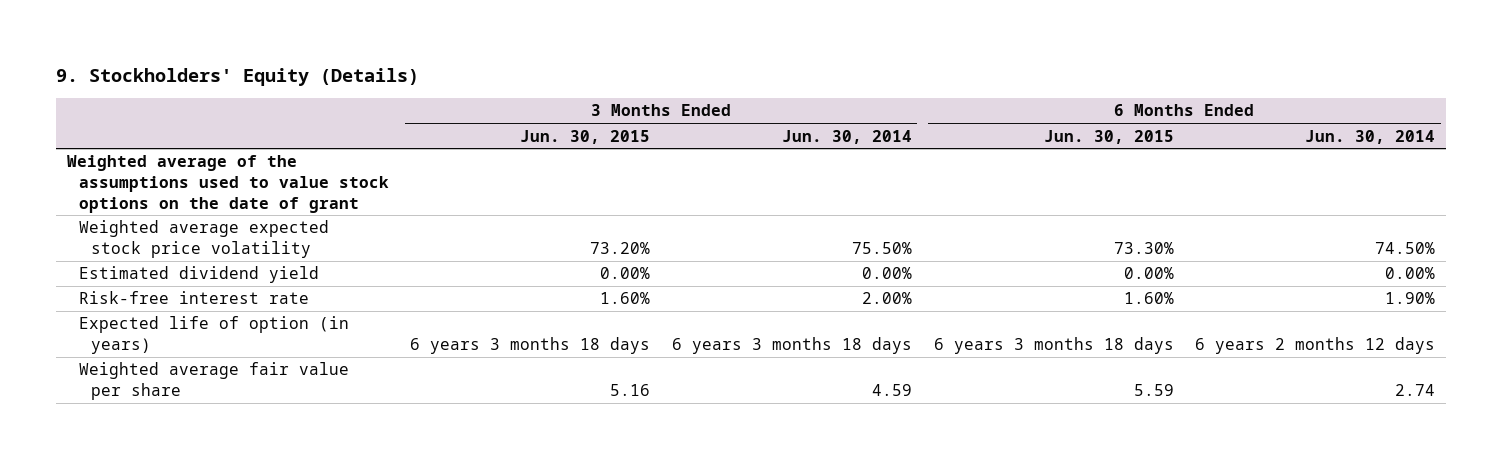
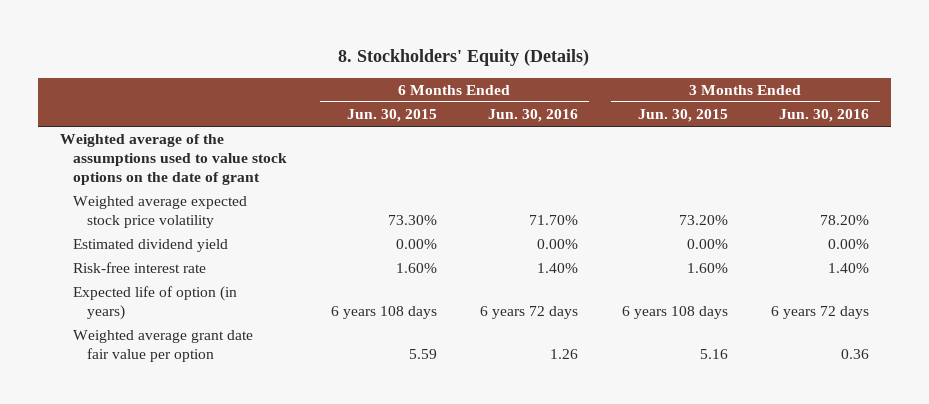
- 9. Stockholders' Equity (Details)
+ 8. Stockholders' Equity (Details)
- | 3 Months Ended Jun. 30, 2015 | 3 Months Ended Jun. 30, 2014 | 6 Months Ended Jun. 30, 2015 | 6 Months Ended Jun. 30, 2014
+ | 6 Months Ended Jun. 30, 2015 | 6 Months Ended Jun. 30, 2016 | 3 Months Ended Jun. 30, 2015 | 3 Months Ended Jun. 30, 2016
- Expected life of option (in years) | 6 years 3 months 18 days | 6 years 3 months 18 days | 6 years 3 months 18 days | 6 years 2 months 12 days
- Weighted average fair value per share | 5.16 | 4.59 | 5.59 | 2.74
+ Expected life of option (in years) | 6 years 108 days | 6 years 72 days | 6 years 108 days | 6 years 72 days
+ Weighted average grant date fair value per option | 5.59 | 1.26 | 5.16 | 0.36

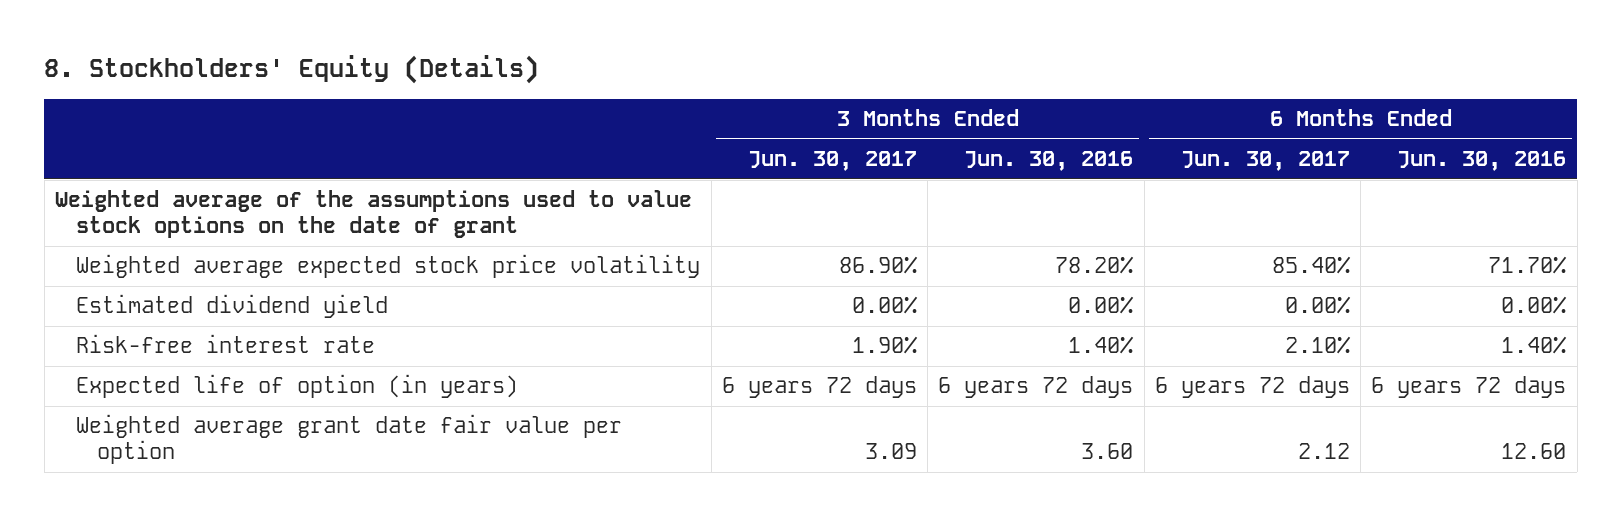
- | 6 Months Ended Jun. 30, 2015 | 6 Months Ended Jun. 30, 2016 | 3 Months Ended Jun. 30, 2015 | 3 Months Ended Jun. 30, 2016
+ | 3 Months Ended Jun. 30, 2017 | 3 Months Ended Jun. 30, 2016 | 6 Months Ended Jun. 30, 2017 | 6 Months Ended Jun. 30, 2016
- Weighted average grant date fair value per option | 5.59 | 1.26 | 5.16 | 0.36
+ Weighted average grant date fair value per option | 3.09 | 3.60 | 2.12 | 12.60

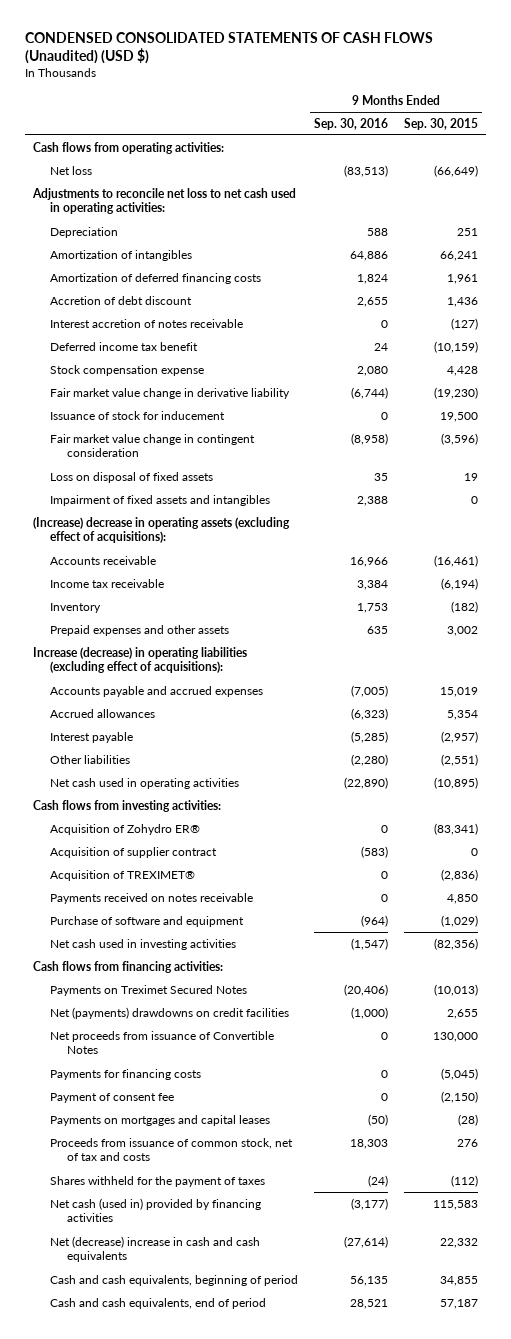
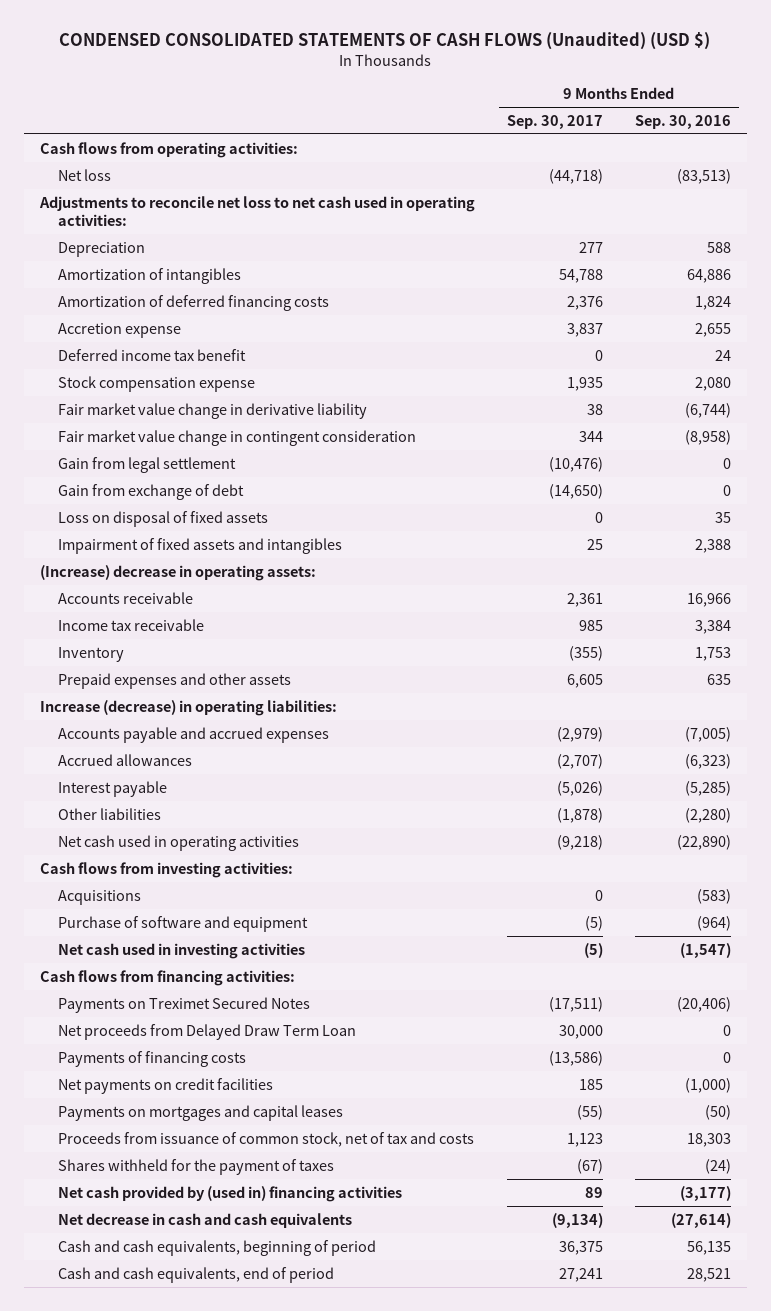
- | 9 Months Ended Sep. 30, 2016 | 9 Months Ended Sep. 30, 2015
+ | 9 Months Ended Sep. 30, 2017 | 9 Months Ended Sep. 30, 2016
- Accretion of debt discount | 2,655 | 1,436
- Interest accretion of notes receivable | 0 | (127)
+ Accretion expense | 3,837 | 2,655
- Issuance of stock for inducement | 0 | 19,500
+ Gain from legal settlement | (10,476) | 0
+ Gain from exchange of debt | (14,650) | 0
- (Increase) decrease in operating assets (excluding effect of acquisitions):
+ (Increase) decrease in operating assets:
- Increase (decrease) in operating liabilities (excluding effect of acquisitions):
+ Increase (decrease) in operating liabilities:
- Acquisition of Zohydro ER® | 0 | (83,341)
- Acquisition of supplier contract | (583) | 0
- Acquisition of TREXIMET® | 0 | (2,836)
- Payments received on notes receivable | 0 | 4,850
+ Acquisitions | 0 | (583)
- Net (payments) drawdowns on credit facilities | (1,000) | 2,655
- Net proceeds from issuance of Convertible Notes | 0 | 130,000
- Payments for financing costs | 0 | (5,045)
- Payment of consent fee | 0 | (2,150)
+ Net proceeds from Delayed Draw Term Loan | 30,000 | 0
+ Payments of financing costs | (13,586) | 0
+ Net payments on credit facilities | 185 | (1,000)
- Net cash (used in) provided by financing activities | (3,177) | 115,583
- Net (decrease) increase in cash and cash equivalents | (27,614) | 22,332
+ Net cash provided by (used in) financing activities | 89 | (3,177)
+ Net decrease in cash and cash equivalents | (9,134) | (27,614)

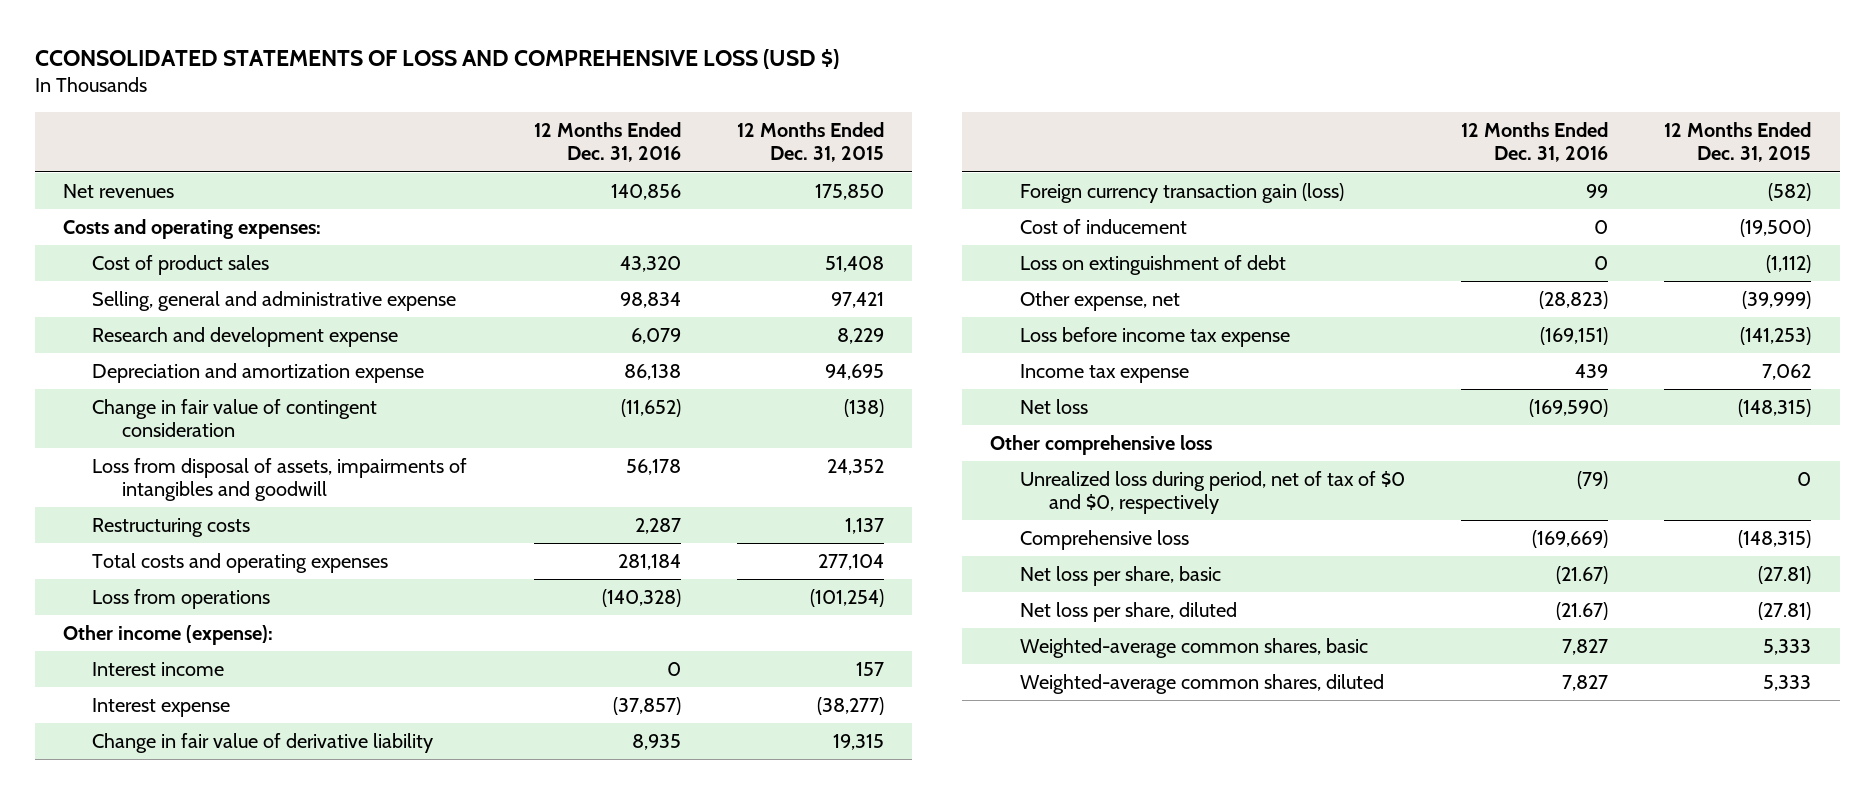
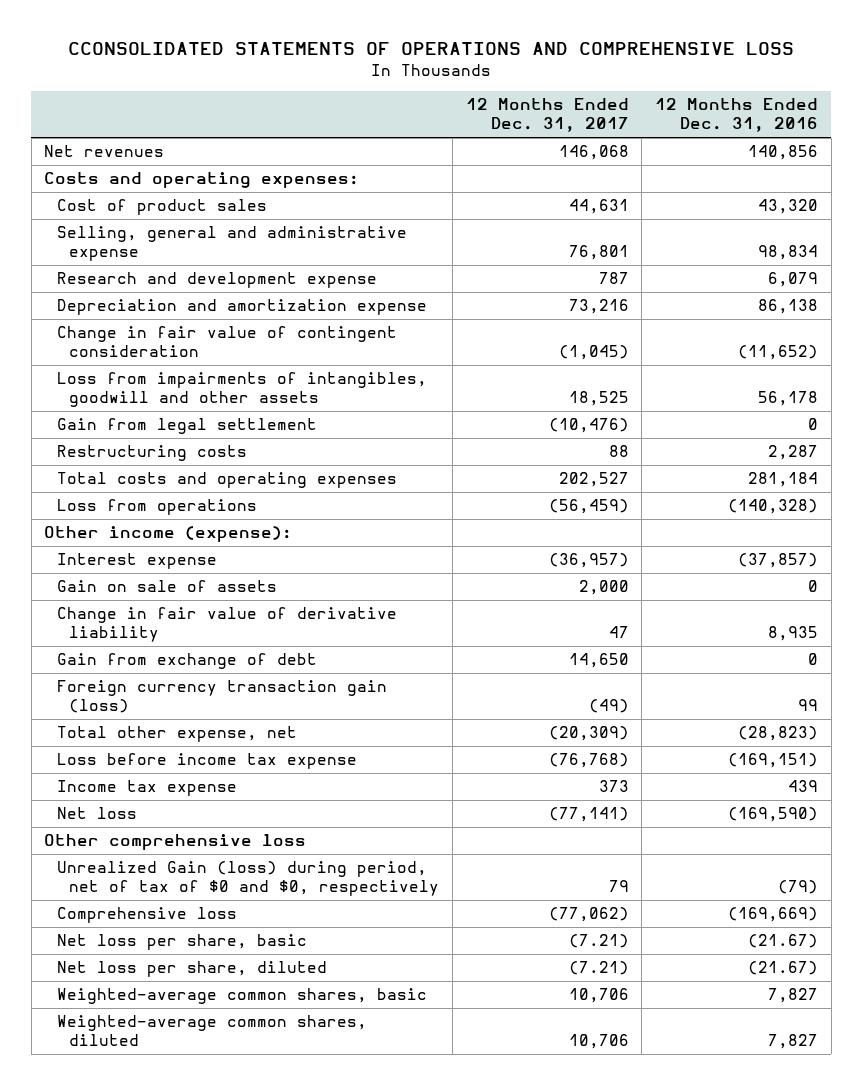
- CCONSOLIDATED STATEMENTS OF LOSS AND COMPREHENSIVE LOSS (USD $)
+ CCONSOLIDATED STATEMENTS OF OPERATIONS AND COMPREHENSIVE LOSS
- | 12 Months Ended Dec. 31, 2016 | 12 Months Ended Dec. 31, 2015
+ | 12 Months Ended Dec. 31, 2017 | 12 Months Ended Dec. 31, 2016
- Loss from disposal of assets, impairments of intangibles and goodwill | 56,178 | 24,352
+ Loss from impairments of intangibles, goodwill and other assets | 18,525 | 56,178
+ Gain from legal settlement | (10,476) | 0
- Interest income | 0 | 157
+ Gain on sale of assets | 2,000 | 0
+ Gain from exchange of debt | 14,650 | 0
- Cost of inducement | 0 | (19,500)
- Loss on extinguishment of debt | 0 | (1,112)
- Other expense, net | (28,823) | (39,999)
+ Total other expense, net | (20,309) | (28,823)
- Unrealized loss during period, net of tax of $0 and $0, respectively | (79) | 0
+ Unrealized Gain (loss) during period, net of tax of $0 and $0, respectively | 79 | (79)

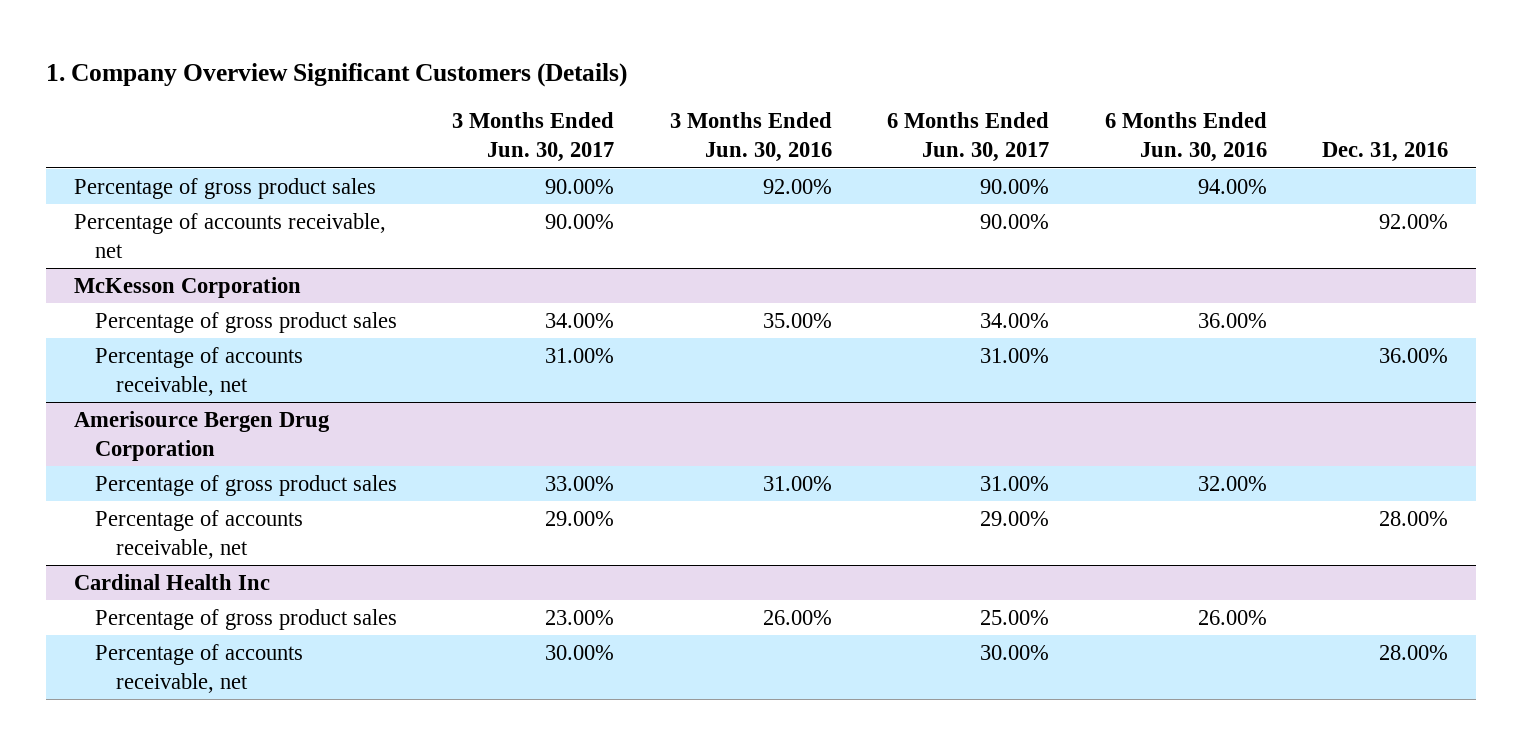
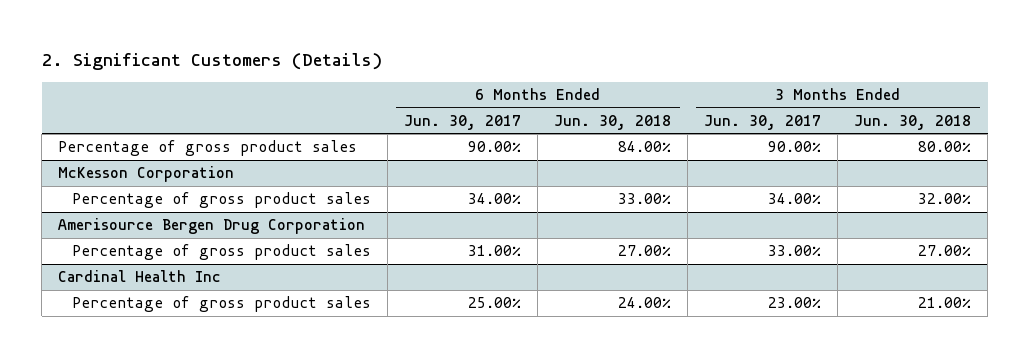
- 1. Company Overview Significant Customers (Details)
+ 2. Significant Customers (Details)
- | 3 Months Ended Jun. 30, 2017 | 3 Months Ended Jun. 30, 2016 | 6 Months Ended Jun. 30, 2017 | 6 Months Ended Jun. 30, 2016 | Dec. 31, 2016
+ | 6 Months Ended Jun. 30, 2017 | 6 Months Ended Jun. 30, 2018 | 3 Months Ended Jun. 30, 2017 | 3 Months Ended Jun. 30, 2018
- Percentage of accounts receivable, net | 90.00% | | 90.00% | | 92.00%
@ McKesson Corporation
- Percentage of accounts receivable, net | 31.00% | | 31.00% | | 36.00%
@ Amerisource Bergen Drug Corporation
- Percentage of accounts receivable, net | 29.00% | | 29.00% | | 28.00%
@ Cardinal Health Inc
- Percentage of accounts receivable, net | 30.00% | | 30.00% | | 28.00%

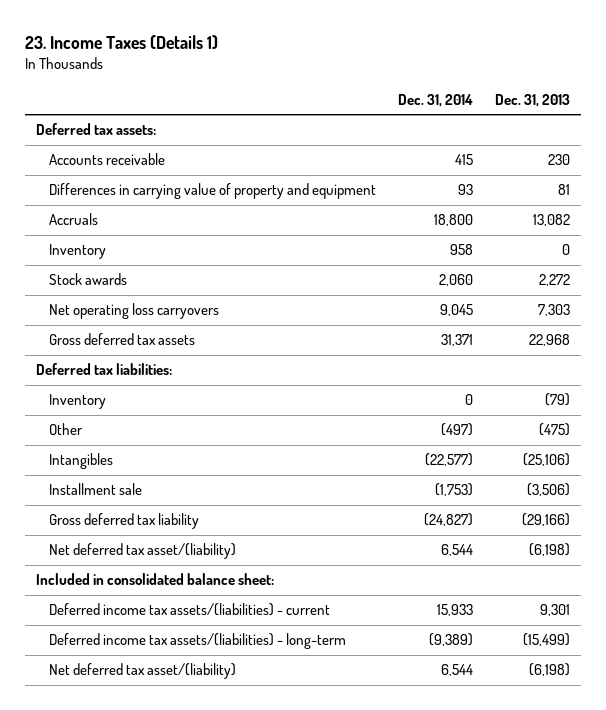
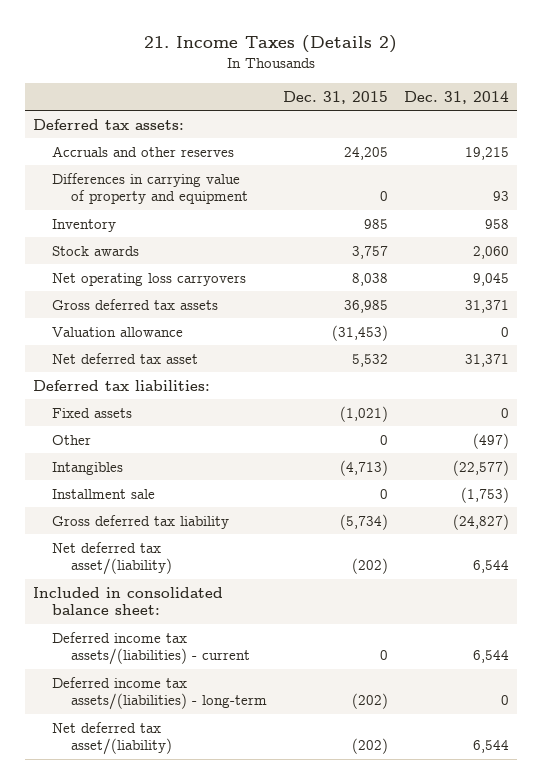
- 23. Income Taxes (Details 1)
+ 21. Income Taxes (Details 2)
- | Dec. 31, 2014 | Dec. 31, 2013
+ | Dec. 31, 2015 | Dec. 31, 2014
- Accounts receivable | 415 | 230
+ Accruals and other reserves | 24,205 | 19,215
- Accruals | 18,800 | 13,082
+ Valuation allowance | (31,453) | 0
+ Net deferred tax asset | 5,532 | 31,371
- Inventory | 0 | (79)
+ Fixed assets | (1,021) | 0
- Deferred income tax assets/(liabilities) - current | 15,933 | 9,301
- Deferred income tax assets/(liabilities) - long-term | (9,389) | (15,499)
+ Deferred income tax assets/(liabilities) - current | 0 | 6,544
+ Deferred income tax assets/(liabilities) - long-term | (202) | 0

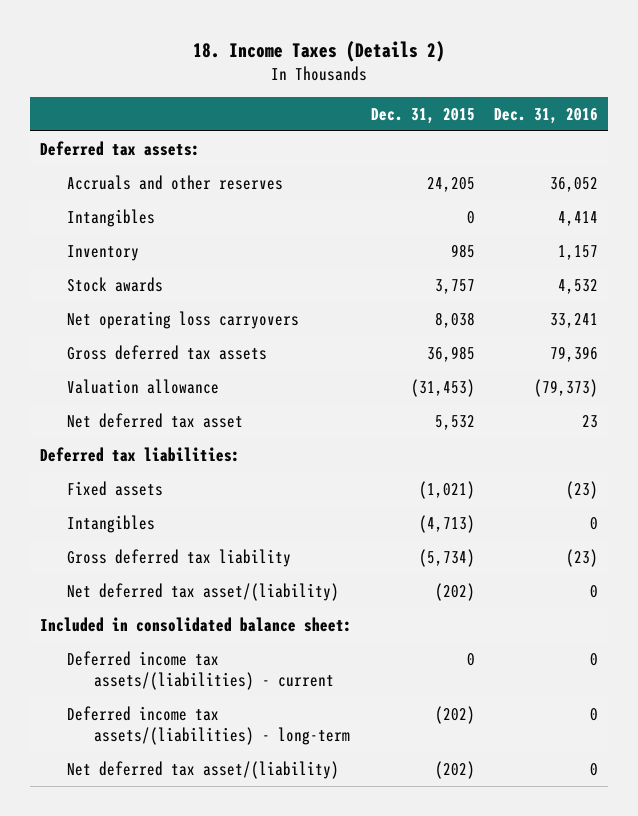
- 21. Income Taxes (Details 2)
+ 18. Income Taxes (Details 2)
- | Dec. 31, 2015 | Dec. 31, 2014
+ | Dec. 31, 2015 | Dec. 31, 2016
- Differences in carrying value of property and equipment | 0 | 93
+ Intangibles | 0 | 4,414
- Other | 0 | (497)
- Installment sale | 0 | (1,753)

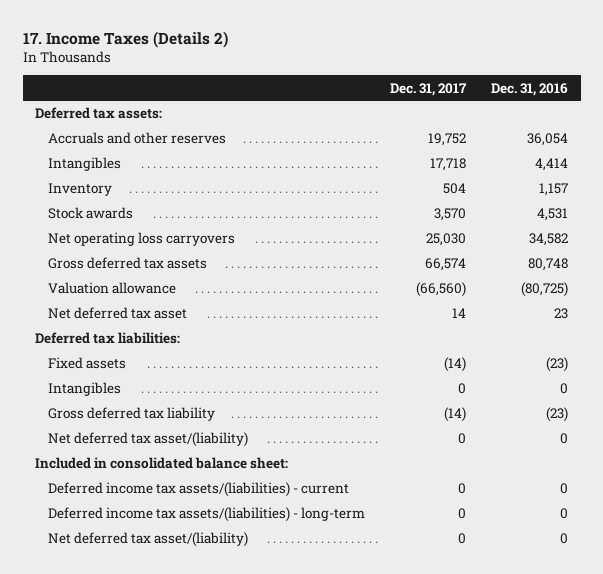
- 18. Income Taxes (Details 2)
+ 17. Income Taxes (Details 2)
- | Dec. 31, 2015 | Dec. 31, 2016
+ | Dec. 31, 2017 | Dec. 31, 2016
- Accruals and other reserves | 24,205 | 36,052
+ Accruals and other reserves | 19,752 | 36,054
- Stock awards | 3,757 | 4,532
- Net operating loss carryovers | 8,038 | 33,241
- Gross deferred tax assets | 36,985 | 79,396
- Valuation allowance | (31,453) | (79,373)
+ Stock awards | 3,570 | 4,531
+ Net operating loss carryovers | 25,030 | 34,582
+ Gross deferred tax assets | 66,574 | 80,748
+ Valuation allowance | (66,560) | (80,725)

